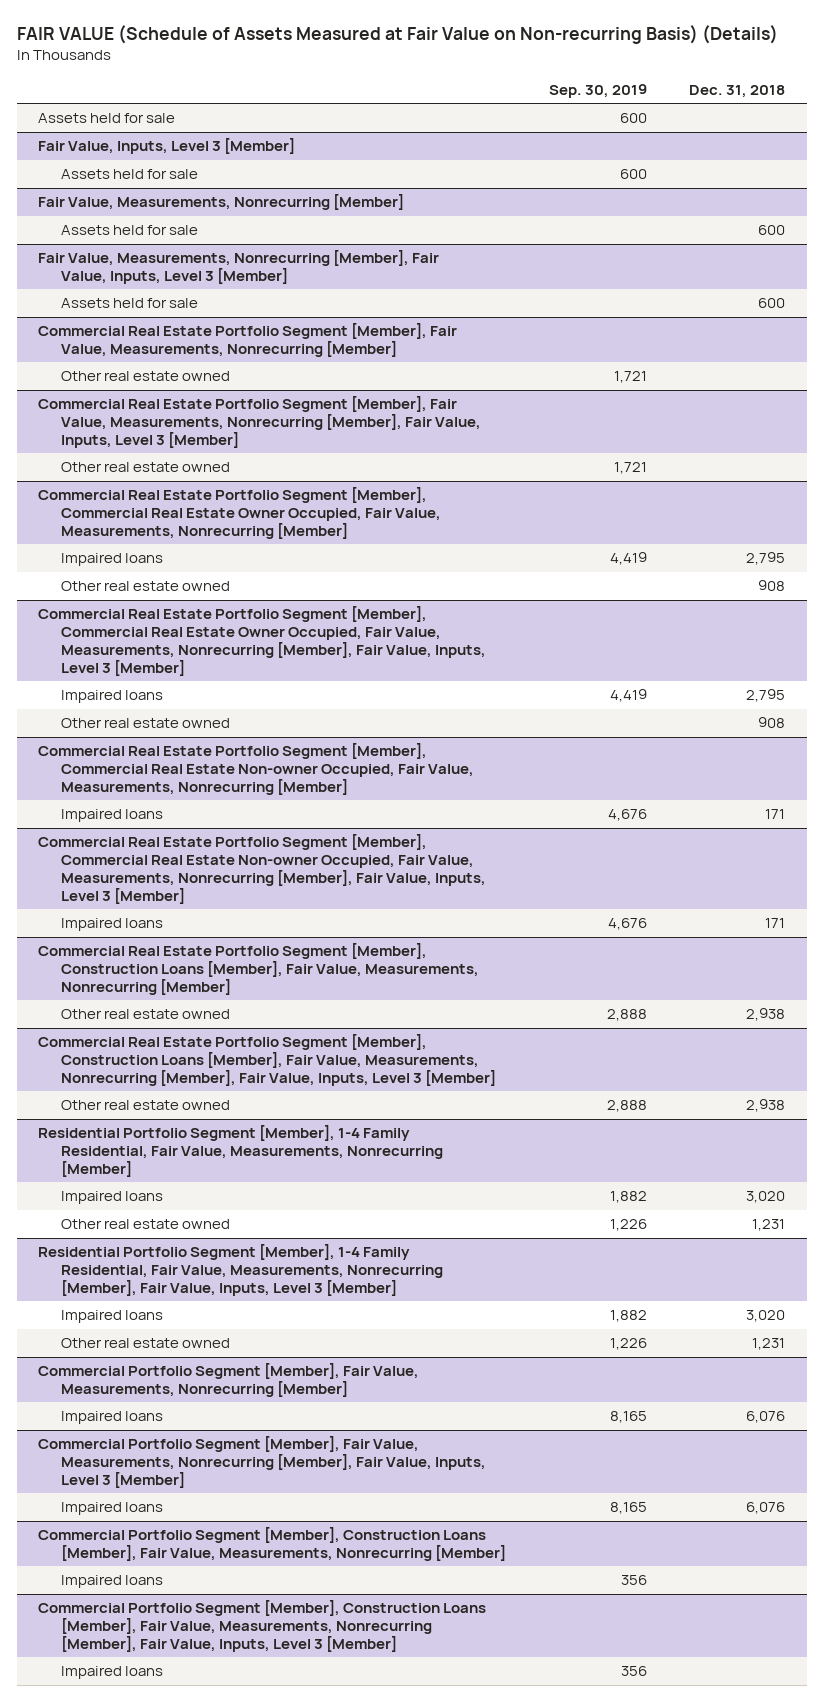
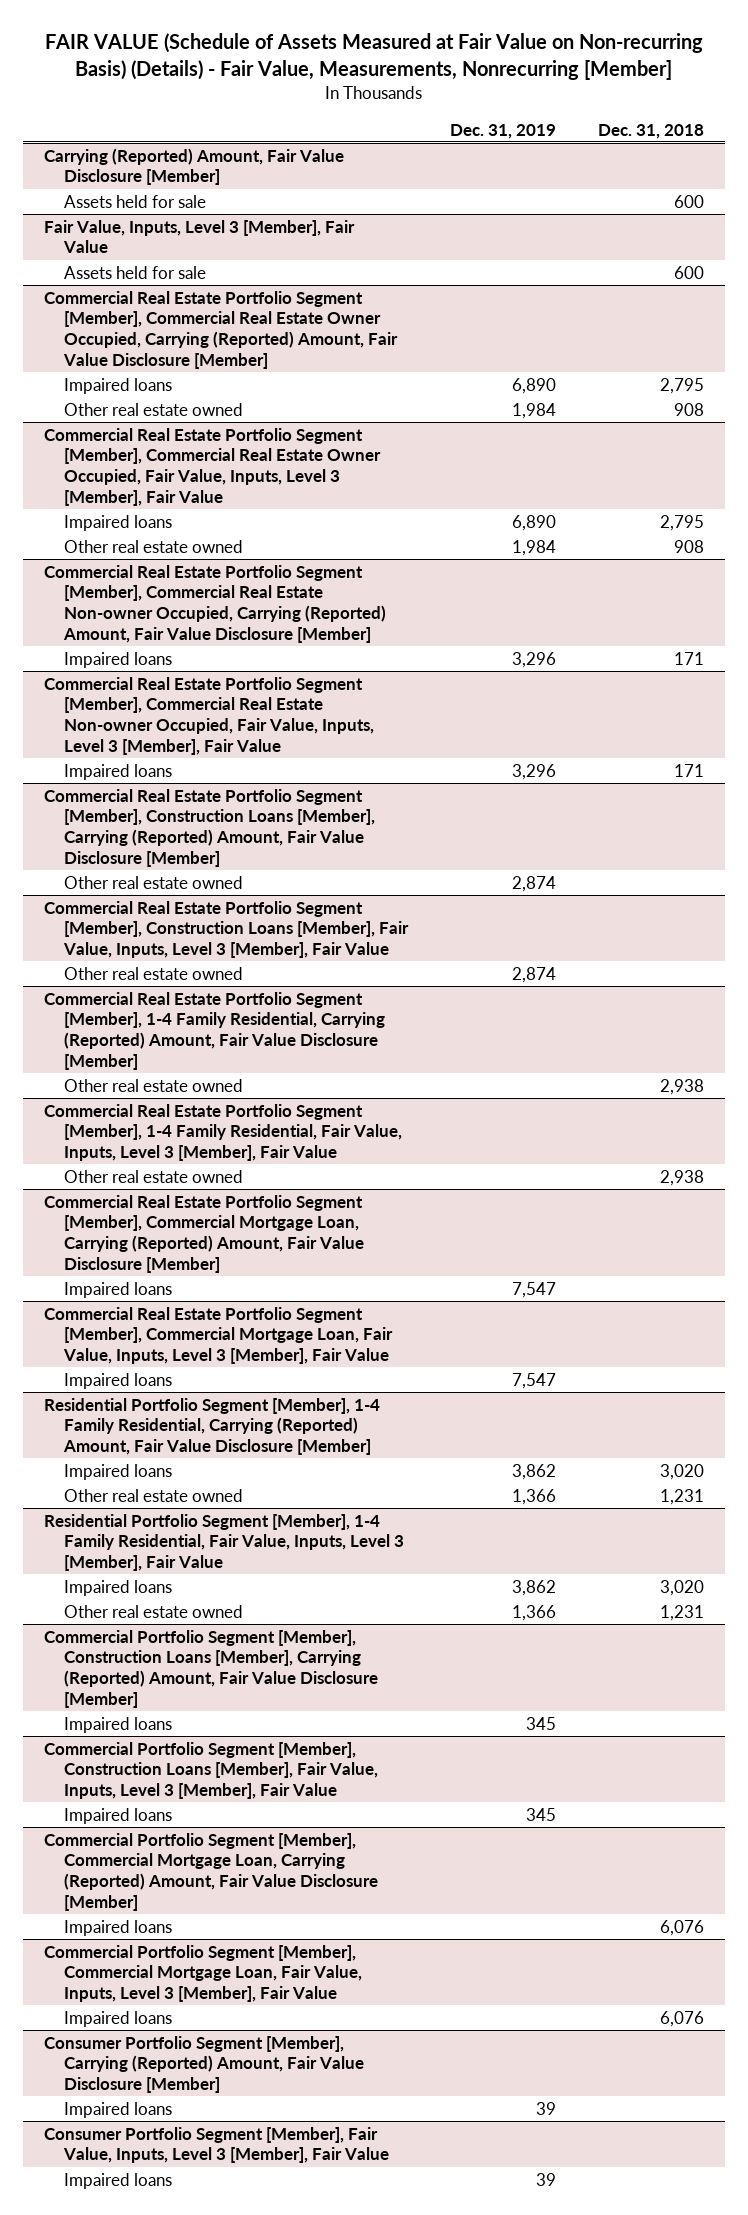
- FAIR VALUE (Schedule of Assets Measured at Fair Value on Non-recurring Basis) (Details)
+ FAIR VALUE (Schedule of Assets Measured at Fair Value on Non-recurring Basis) (Details) - Fair Value, Measurements, Nonrecurring [Member]
- | Sep. 30, 2019 | Dec. 31, 2018
+ | Dec. 31, 2019 | Dec. 31, 2018
- Assets held for sale | 600 |
- Fair Value, Inputs, Level 3 [Member]
- Assets held for sale | 600 |
- Fair Value, Measurements, Nonrecurring [Member]
+ Carrying (Reported) Amount, Fair Value Disclosure [Member]
- Fair Value, Measurements, Nonrecurring [Member], Fair Value, Inputs, Level 3 [Member]
+ Fair Value, Inputs, Level 3 [Member], Fair Value
- Commercial Real Estate Portfolio Segment [Member], Fair Value, Measurements, Nonrecurring [Member]
- Other real estate owned | 1,721 |
- Commercial Real Estate Portfolio Segment [Member], Fair Value, Measurements, Nonrecurring [Member], Fair Value, Inputs, Level 3 [Member]
- Other real estate owned | 1,721 |
- Commercial Real Estate Portfolio Segment [Member], Commercial Real Estate Owner Occupied, Fair Value, Measurements, Nonrecurring [Member]
+ Commercial Real Estate Portfolio Segment [Member], Commercial Real Estate Owner Occupied, Carrying (Reported) Amount, Fair Value Disclosure [Member]
- Commercial Real Estate Portfolio Segment [Member], Commercial Real Estate Owner Occupied, Fair Value, Measurements, Nonrecurring [Member], Fair Value, Inputs, Level 3 [Member]
+ Commercial Real Estate Portfolio Segment [Member], Commercial Real Estate Owner Occupied, Fair Value, Inputs, Level 3 [Member], Fair Value
- Commercial Real Estate Portfolio Segment [Member], Commercial Real Estate Non-owner Occupied, Fair Value, Measurements, Nonrecurring [Member]
+ Commercial Real Estate Portfolio Segment [Member], Commercial Real Estate Non-owner Occupied, Carrying (Reported) Amount, Fair Value Disclosure [Member]
- Commercial Real Estate Portfolio Segment [Member], Commercial Real Estate Non-owner Occupied, Fair Value, Measurements, Nonrecurring [Member], Fair Value, Inputs, Level 3 [Member]
+ Commercial Real Estate Portfolio Segment [Member], Commercial Real Estate Non-owner Occupied, Fair Value, Inputs, Level 3 [Member], Fair Value
- Commercial Real Estate Portfolio Segment [Member], Construction Loans [Member], Fair Value, Measurements, Nonrecurring [Member]
+ Commercial Real Estate Portfolio Segment [Member], Construction Loans [Member], Carrying (Reported) Amount, Fair Value Disclosure [Member]
+ Other real estate owned | 2,874 |
+ Commercial Real Estate Portfolio Segment [Member], Construction Loans [Member], Fair Value, Inputs, Level 3 [Member], Fair Value
+ Other real estate owned | 2,874 |
+ Commercial Real Estate Portfolio Segment [Member], 1-4 Family Residential, Carrying (Reported) Amount, Fair Value Disclosure [Member]
- Commercial Real Estate Portfolio Segment [Member], Construction Loans [Member], Fair Value, Measurements, Nonrecurring [Member], Fair Value, Inputs, Level 3 [Member]
+ Commercial Real Estate Portfolio Segment [Member], 1-4 Family Residential, Fair Value, Inputs, Level 3 [Member], Fair Value
- Residential Portfolio Segment [Member], 1-4 Family Residential, Fair Value, Measurements, Nonrecurring [Member]
+ Commercial Real Estate Portfolio Segment [Member], Commercial Mortgage Loan, Carrying (Reported) Amount, Fair Value Disclosure [Member]
+ Impaired loans | 7,547 |
+ Commercial Real Estate Portfolio Segment [Member], Commercial Mortgage Loan, Fair Value, Inputs, Level 3 [Member], Fair Value
+ Impaired loans | 7,547 |
+ Residential Portfolio Segment [Member], 1-4 Family Residential, Carrying (Reported) Amount, Fair Value Disclosure [Member]
- Residential Portfolio Segment [Member], 1-4 Family Residential, Fair Value, Measurements, Nonrecurring [Member], Fair Value, Inputs, Level 3 [Member]
+ Residential Portfolio Segment [Member], 1-4 Family Residential, Fair Value, Inputs, Level 3 [Member], Fair Value
- Commercial Portfolio Segment [Member], Fair Value, Measurements, Nonrecurring [Member]
+ Commercial Portfolio Segment [Member], Construction Loans [Member], Carrying (Reported) Amount, Fair Value Disclosure [Member]
+ Impaired loans | 345 |
+ Commercial Portfolio Segment [Member], Construction Loans [Member], Fair Value, Inputs, Level 3 [Member], Fair Value
+ Impaired loans | 345 |
+ Commercial Portfolio Segment [Member], Commercial Mortgage Loan, Carrying (Reported) Amount, Fair Value Disclosure [Member]
- Commercial Portfolio Segment [Member], Fair Value, Measurements, Nonrecurring [Member], Fair Value, Inputs, Level 3 [Member]
+ Commercial Portfolio Segment [Member], Commercial Mortgage Loan, Fair Value, Inputs, Level 3 [Member], Fair Value
- Commercial Portfolio Segment [Member], Construction Loans [Member], Fair Value, Measurements, Nonrecurring [Member]
+ Consumer Portfolio Segment [Member], Carrying (Reported) Amount, Fair Value Disclosure [Member]
- Commercial Portfolio Segment [Member], Construction Loans [Member], Fair Value, Measurements, Nonrecurring [Member], Fair Value, Inputs, Level 3 [Member]
+ Consumer Portfolio Segment [Member], Fair Value, Inputs, Level 3 [Member], Fair Value

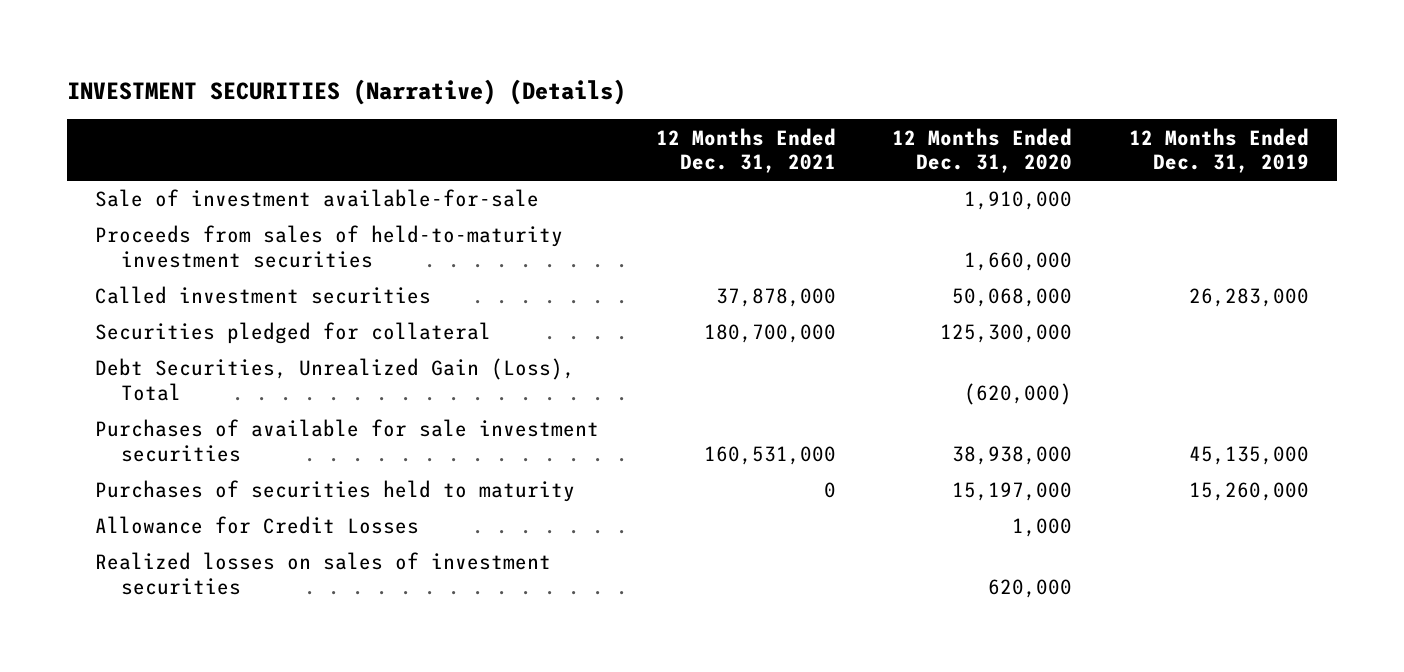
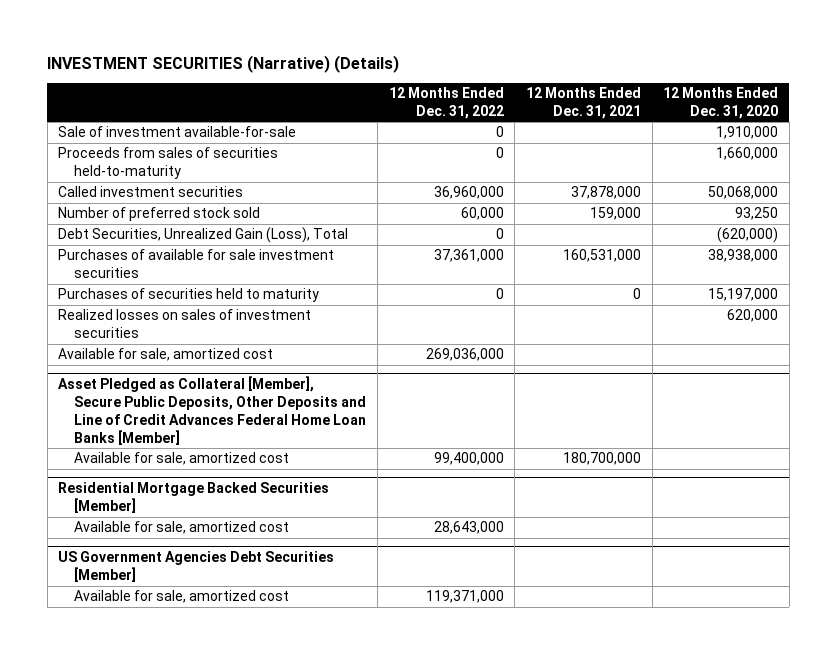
- | 12 Months Ended Dec. 31, 2021 | 12 Months Ended Dec. 31, 2020 | 12 Months Ended Dec. 31, 2019
+ | 12 Months Ended Dec. 31, 2022 | 12 Months Ended Dec. 31, 2021 | 12 Months Ended Dec. 31, 2020
- Proceeds from sales of held-to-maturity investment securities | | 1,660,000 |
+ Proceeds from sales of securities held-to-maturity | 0 | | 1,660,000
- Securities pledged for collateral | 180,700,000 | 125,300,000 |
+ Number of preferred stock sold | 60,000 | 159,000 | 93,250
- Allowance for Credit Losses | | 1,000 |
+ Available for sale, amortized cost | 269,036,000 | |
+ Asset Pledged as Collateral [Member], Secure Public Deposits, Other Deposits and Line of Credit Advances Federal Home Loan Banks [Member]
+ Available for sale, amortized cost | 99,400,000 | 180,700,000 |
+ Residential Mortgage Backed Securities [Member]
+ Available for sale, amortized cost | 28,643,000 | |
+ US Government Agencies Debt Securities [Member]
+ Available for sale, amortized cost | 119,371,000 | |

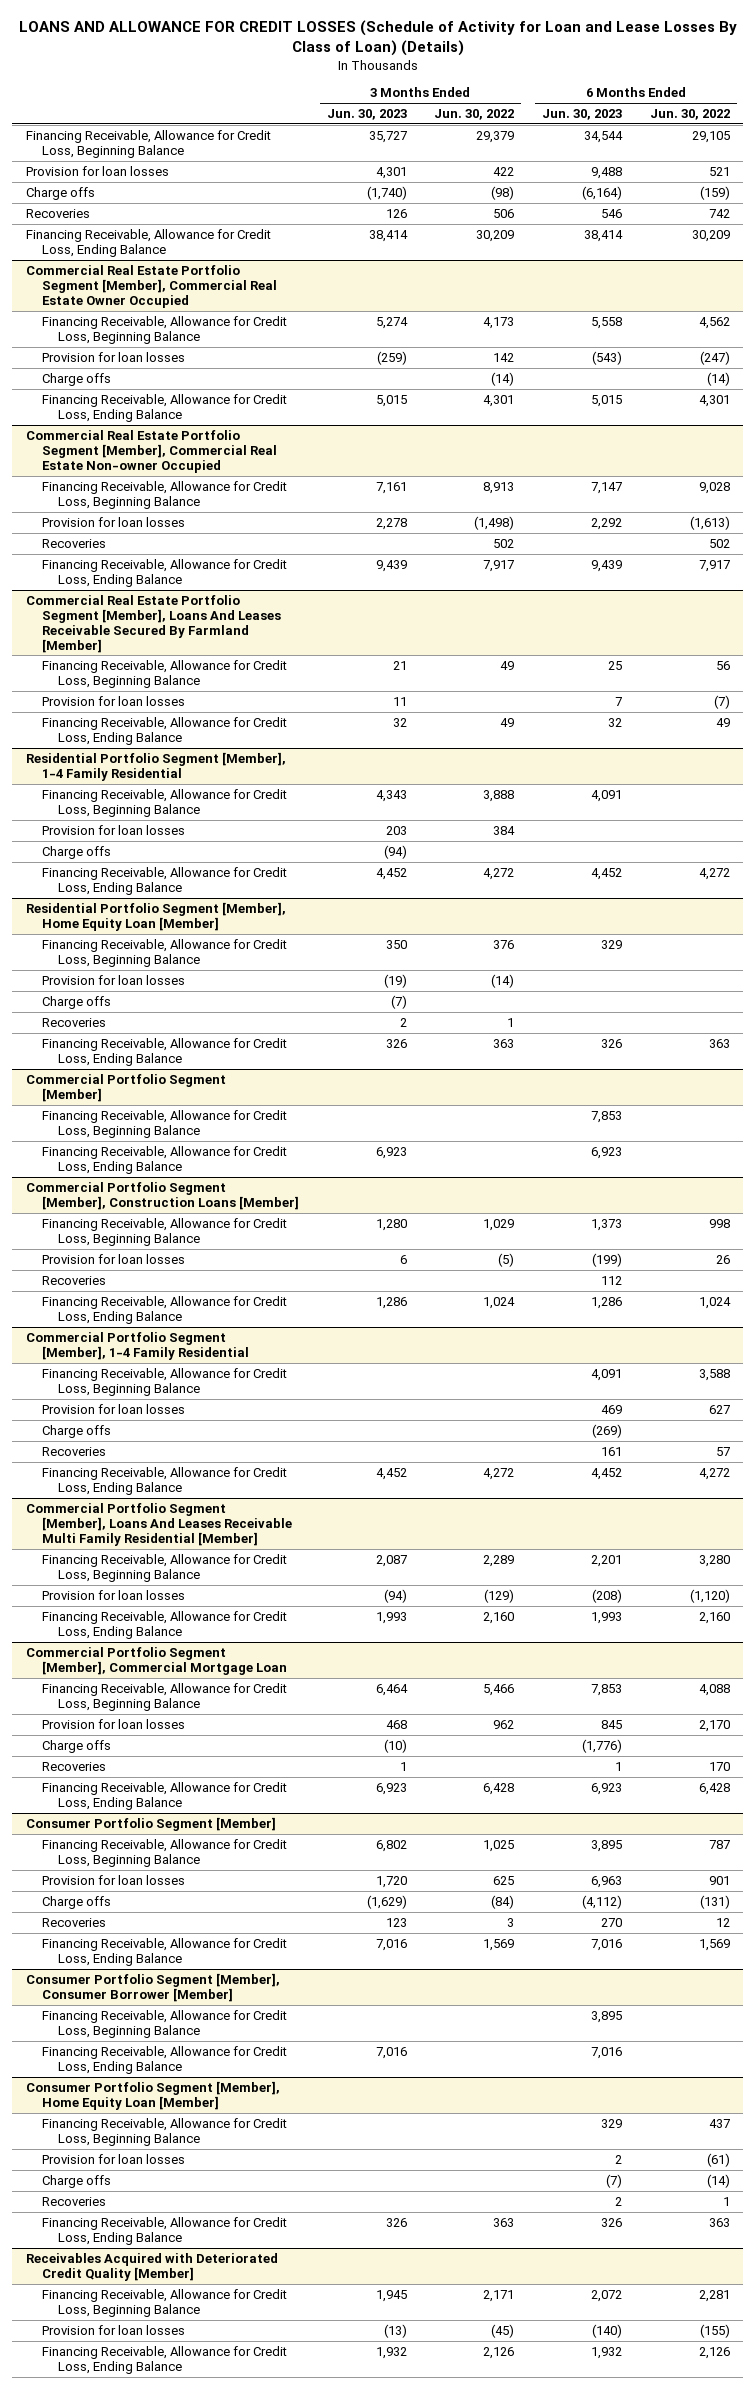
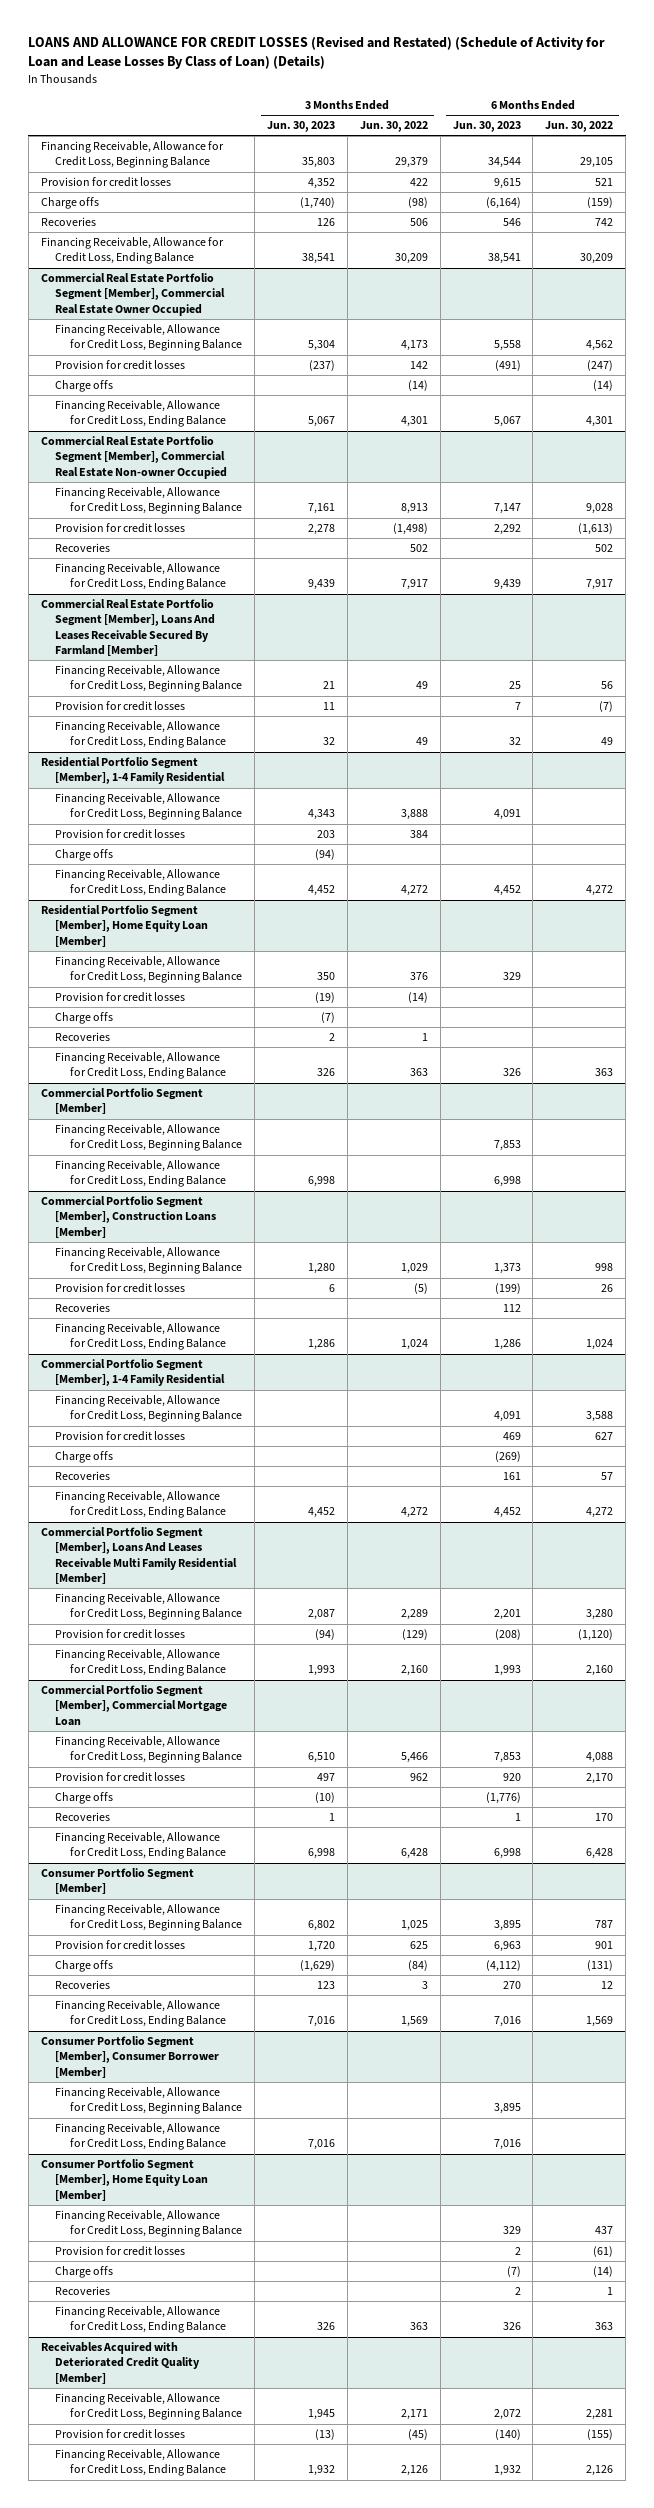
- LOANS AND ALLOWANCE FOR CREDIT LOSSES (Schedule of Activity for Loan and Lease Losses By Class of Loan) (Details)
+ LOANS AND ALLOWANCE FOR CREDIT LOSSES (Revised and Restated) (Schedule of Activity for Loan and Lease Losses By Class of Loan) (Details)
- Financing Receivable, Allowance for Credit Loss, Beginning Balance | 35,727 | 29,379 | 34,544 | 29,105
- Provision for loan losses | 4,301 | 422 | 9,488 | 521
+ Financing Receivable, Allowance for Credit Loss, Beginning Balance | 35,803 | 29,379 | 34,544 | 29,105
+ Provision for credit losses | 4,352 | 422 | 9,615 | 521
- Financing Receivable, Allowance for Credit Loss, Ending Balance | 38,414 | 30,209 | 38,414 | 30,209
+ Financing Receivable, Allowance for Credit Loss, Ending Balance | 38,541 | 30,209 | 38,541 | 30,209
@ Commercial Real Estate Portfolio Segment [Member], Commercial Real Estate Owner Occupied
- Financing Receivable, Allowance for Credit Loss, Beginning Balance | 5,274 | 4,173 | 5,558 | 4,562
- Provision for loan losses | (259) | 142 | (543) | (247)
+ Financing Receivable, Allowance for Credit Loss, Beginning Balance | 5,304 | 4,173 | 5,558 | 4,562
+ Provision for credit losses | (237) | 142 | (491) | (247)
- Financing Receivable, Allowance for Credit Loss, Ending Balance | 5,015 | 4,301 | 5,015 | 4,301
+ Financing Receivable, Allowance for Credit Loss, Ending Balance | 5,067 | 4,301 | 5,067 | 4,301
@ Commercial Real Estate Portfolio Segment [Member], Commercial Real Estate Non-owner Occupied
- Provision for loan losses | 2,278 | (1,498) | 2,292 | (1,613)
+ Provision for credit losses | 2,278 | (1,498) | 2,292 | (1,613)
@ Commercial Real Estate Portfolio Segment [Member], Loans And Leases Receivable Secured By Farmland [Member]
- Provision for loan losses | 11 | | 7 | (7)
+ Provision for credit losses | 11 | | 7 | (7)
@ Residential Portfolio Segment [Member], 1-4 Family Residential
- Provision for loan losses | 203 | 384 | |
+ Provision for credit losses | 203 | 384 | |
@ Residential Portfolio Segment [Member], Home Equity Loan [Member]
- Provision for loan losses | (19) | (14) | |
+ Provision for credit losses | (19) | (14) | |
@ Commercial Portfolio Segment [Member]
- Financing Receivable, Allowance for Credit Loss, Ending Balance | 6,923 | | 6,923 |
+ Financing Receivable, Allowance for Credit Loss, Ending Balance | 6,998 | | 6,998 |
@ Commercial Portfolio Segment [Member], Construction Loans [Member]
- Provision for loan losses | 6 | (5) | (199) | 26
+ Provision for credit losses | 6 | (5) | (199) | 26
@ Commercial Portfolio Segment [Member], 1-4 Family Residential
- Provision for loan losses | | | 469 | 627
+ Provision for credit losses | | | 469 | 627
@ Commercial Portfolio Segment [Member], Loans And Leases Receivable Multi Family Residential [Member]
- Provision for loan losses | (94) | (129) | (208) | (1,120)
+ Provision for credit losses | (94) | (129) | (208) | (1,120)
@ Commercial Portfolio Segment [Member], Commercial Mortgage Loan
- Financing Receivable, Allowance for Credit Loss, Beginning Balance | 6,464 | 5,466 | 7,853 | 4,088
- Provision for loan losses | 468 | 962 | 845 | 2,170
+ Financing Receivable, Allowance for Credit Loss, Beginning Balance | 6,510 | 5,466 | 7,853 | 4,088
+ Provision for credit losses | 497 | 962 | 920 | 2,170
- Financing Receivable, Allowance for Credit Loss, Ending Balance | 6,923 | 6,428 | 6,923 | 6,428
+ Financing Receivable, Allowance for Credit Loss, Ending Balance | 6,998 | 6,428 | 6,998 | 6,428
@ Consumer Portfolio Segment [Member]
- Provision for loan losses | 1,720 | 625 | 6,963 | 901
+ Provision for credit losses | 1,720 | 625 | 6,963 | 901
@ Consumer Portfolio Segment [Member], Home Equity Loan [Member]
- Provision for loan losses | | | 2 | (61)
+ Provision for credit losses | | | 2 | (61)
@ Receivables Acquired with Deteriorated Credit Quality [Member]
- Provision for loan losses | (13) | (45) | (140) | (155)
+ Provision for credit losses | (13) | (45) | (140) | (155)

